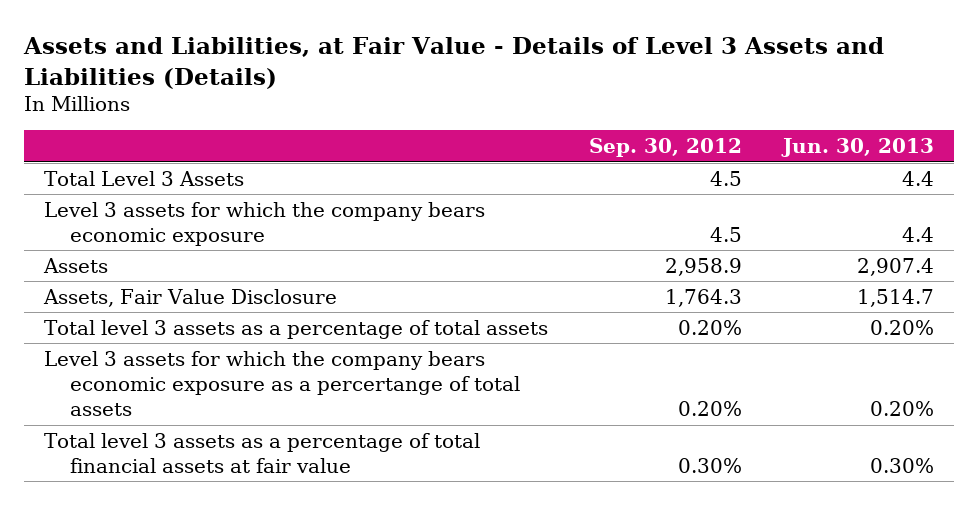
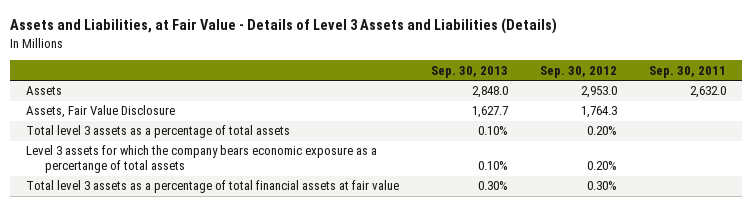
- | Sep. 30, 2012 | Jun. 30, 2013
+ | Sep. 30, 2013 | Sep. 30, 2012 | Sep. 30, 2011
- Total Level 3 Assets | 4.5 | 4.4
- Level 3 assets for which the company bears economic exposure | 4.5 | 4.4
- Assets | 2,958.9 | 2,907.4
+ Assets | 2,848.0 | 2,953.0 | 2,632.0

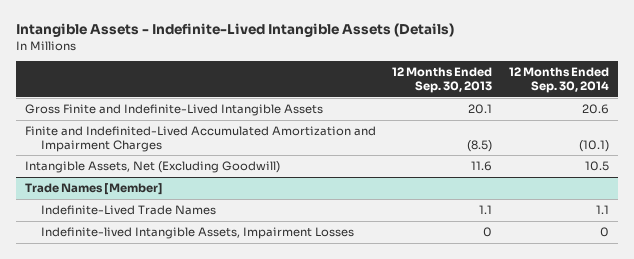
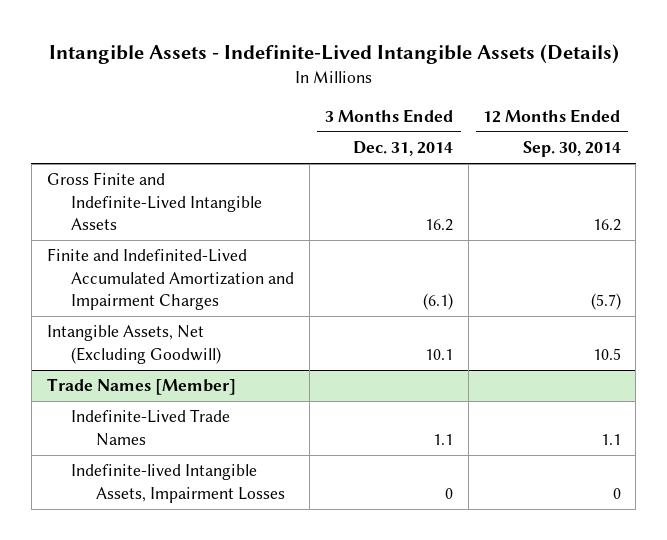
- | 12 Months Ended Sep. 30, 2013 | 12 Months Ended Sep. 30, 2014
+ | 3 Months Ended Dec. 31, 2014 | 12 Months Ended Sep. 30, 2014
- Gross Finite and Indefinite-Lived Intangible Assets | 20.1 | 20.6
- Finite and Indefinited-Lived Accumulated Amortization and Impairment Charges | (8.5) | (10.1)
+ Gross Finite and Indefinite-Lived Intangible Assets | 16.2 | 16.2
+ Finite and Indefinited-Lived Accumulated Amortization and Impairment Charges | (6.1) | (5.7)

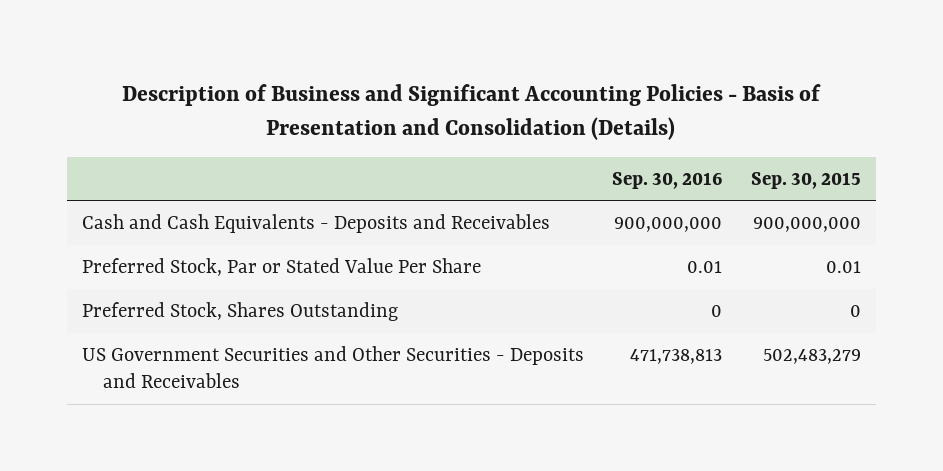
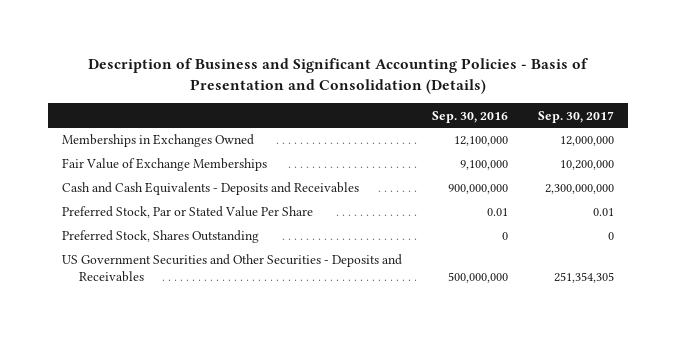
- | Sep. 30, 2016 | Sep. 30, 2015
+ | Sep. 30, 2016 | Sep. 30, 2017
+ Memberships in Exchanges Owned | 12,100,000 | 12,000,000
+ Fair Value of Exchange Memberships | 9,100,000 | 10,200,000
- US Government Securities and Other Securities - Deposits and Receivables | 471,738,813 | 502,483,279
+ US Government Securities and Other Securities - Deposits and Receivables | 500,000,000 | 251,354,305

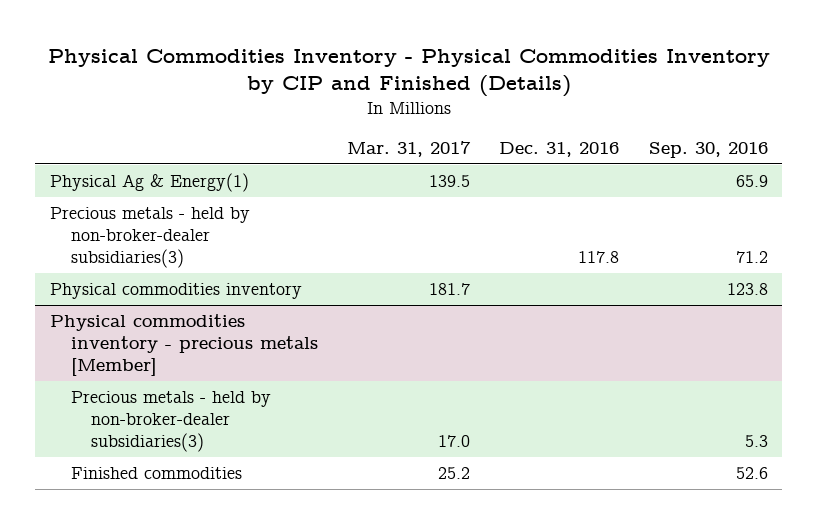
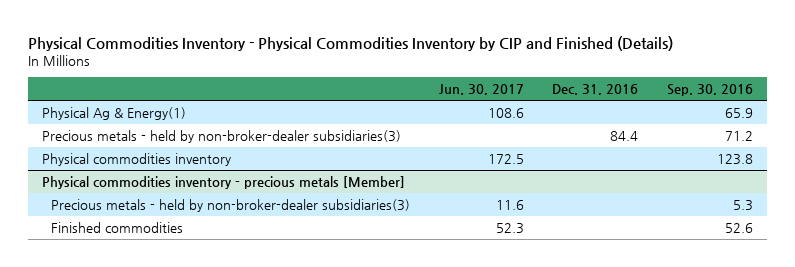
- | Mar. 31, 2017 | Dec. 31, 2016 | Sep. 30, 2016
+ | Jun. 30, 2017 | Dec. 31, 2016 | Sep. 30, 2016
- Precious metals - held by non-broker-dealer subsidiaries(3) | | 117.8 | 71.2
+ Precious metals - held by non-broker-dealer subsidiaries(3) | | 84.4 | 71.2

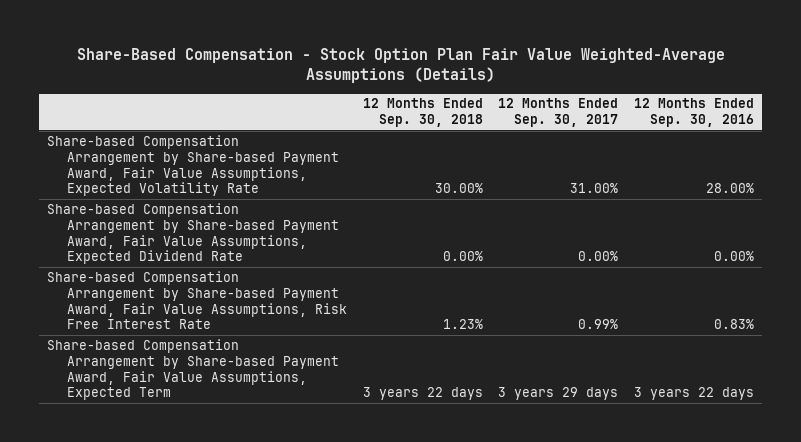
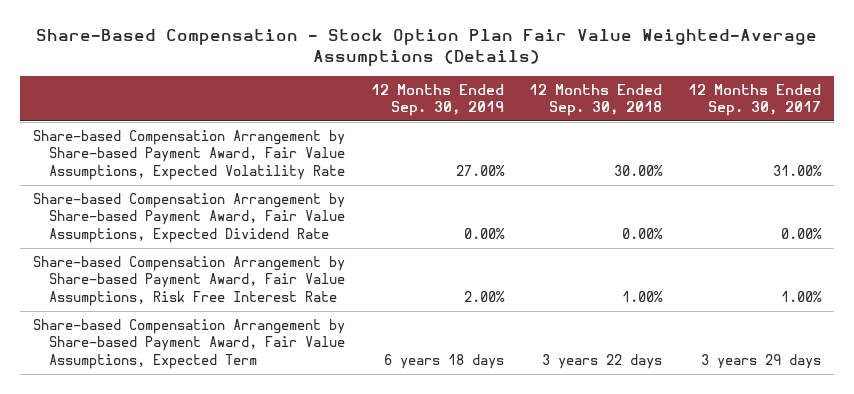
- | 12 Months Ended Sep. 30, 2018 | 12 Months Ended Sep. 30, 2017 | 12 Months Ended Sep. 30, 2016
+ | 12 Months Ended Sep. 30, 2019 | 12 Months Ended Sep. 30, 2018 | 12 Months Ended Sep. 30, 2017
- Share-based Compensation Arrangement by Share-based Payment Award, Fair Value Assumptions, Risk Free Interest Rate | 1.23% | 0.99% | 0.83%
+ Share-based Compensation Arrangement by Share-based Payment Award, Fair Value Assumptions, Risk Free Interest Rate | 2.00% | 1.00% | 1.00%

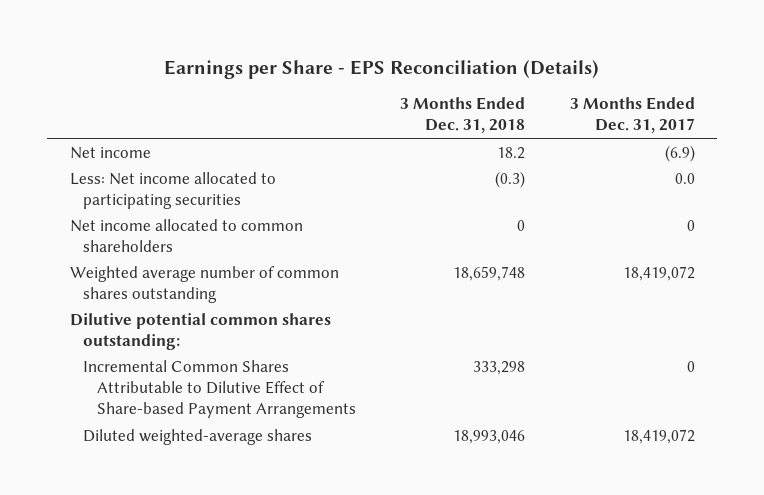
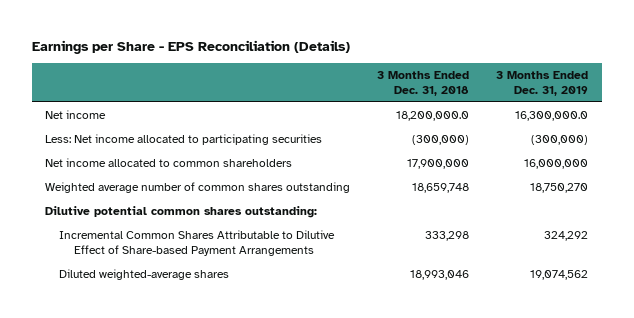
- | 3 Months Ended Dec. 31, 2018 | 3 Months Ended Dec. 31, 2017
+ | 3 Months Ended Dec. 31, 2018 | 3 Months Ended Dec. 31, 2019
- Net income | 18.2 | (6.9)
- Less: Net income allocated to participating securities | (0.3) | 0.0
- Net income allocated to common shareholders | 0 | 0
+ Net income | 18,200,000.0 | 16,300,000.0
+ Less: Net income allocated to participating securities | (300,000) | (300,000)
+ Net income allocated to common shareholders | 17,900,000 | 16,000,000

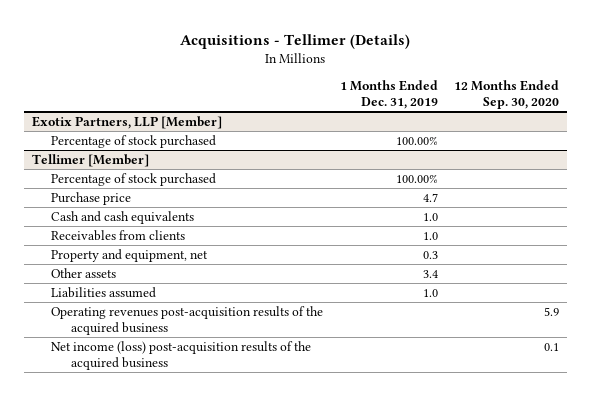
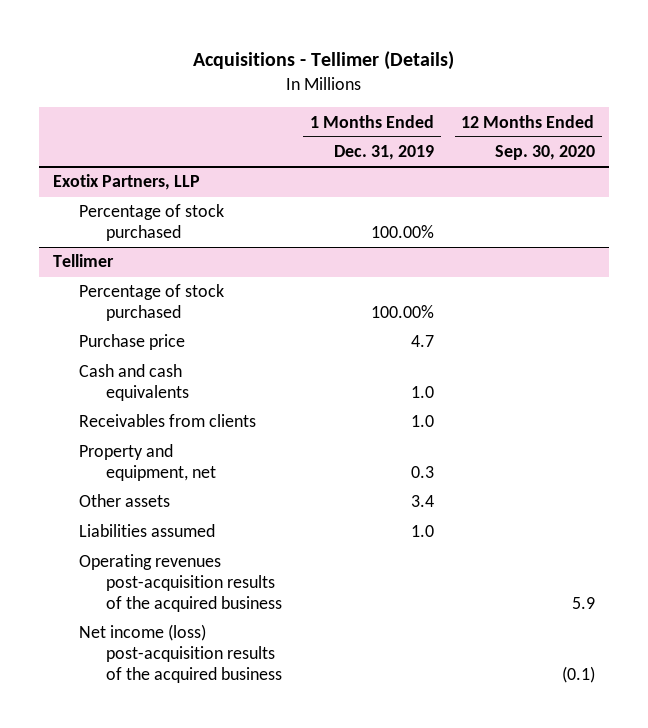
- Exotix Partners, LLP [Member]
+ Exotix Partners, LLP
- Tellimer [Member]
+ Tellimer
- Net income (loss) post-acquisition results of the acquired business | | 0.1
+ Net income (loss) post-acquisition results of the acquired business | | (0.1)

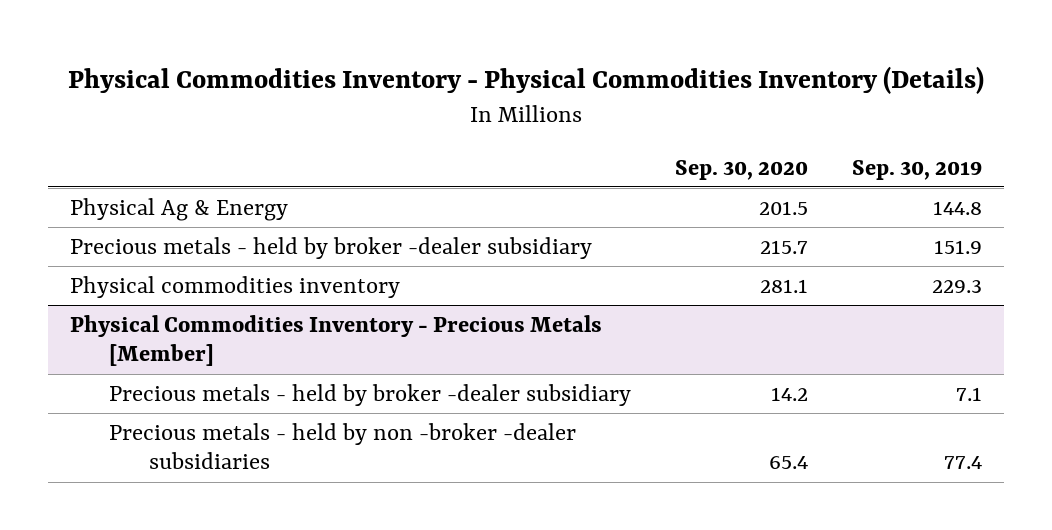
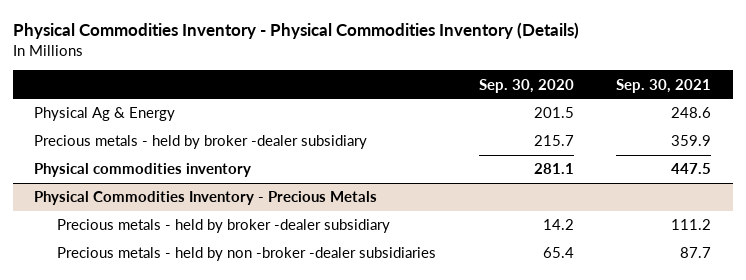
- | Sep. 30, 2020 | Sep. 30, 2019
+ | Sep. 30, 2020 | Sep. 30, 2021
- Physical Commodities Inventory - Precious Metals [Member]
+ Physical Commodities Inventory - Precious Metals

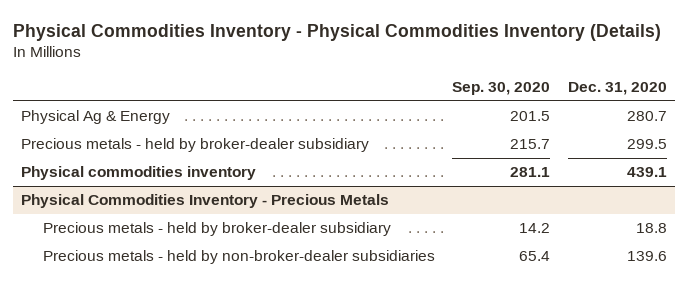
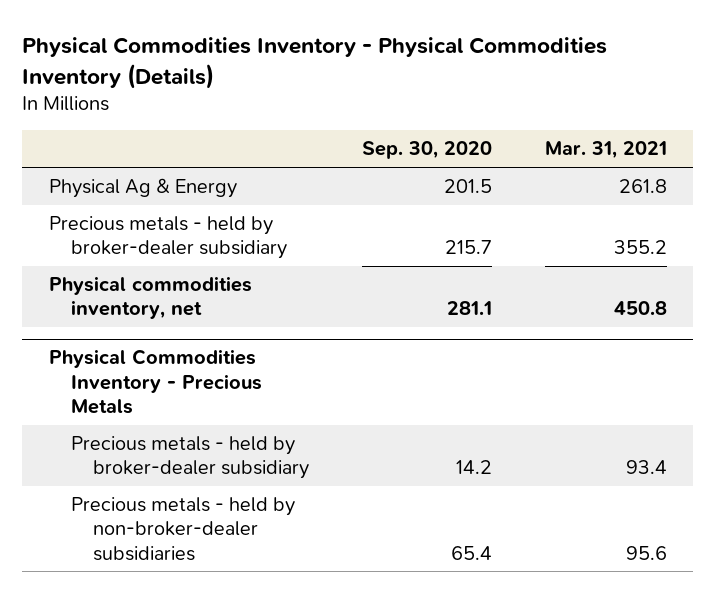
- | Sep. 30, 2020 | Dec. 31, 2020
+ | Sep. 30, 2020 | Mar. 31, 2021
- Physical commodities inventory | 281.1 | 439.1
+ Physical commodities inventory, net | 281.1 | 450.8

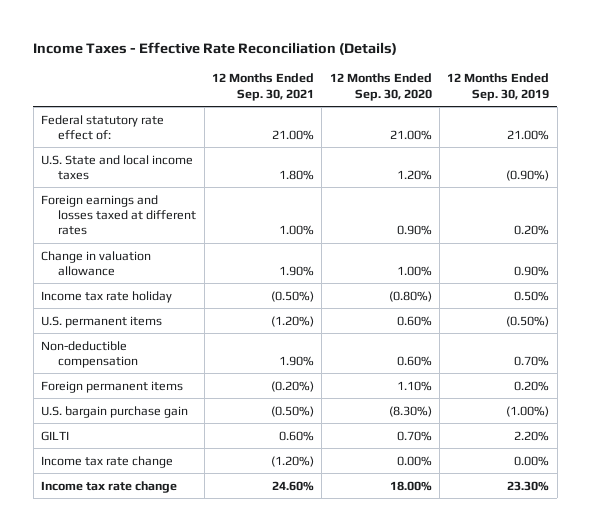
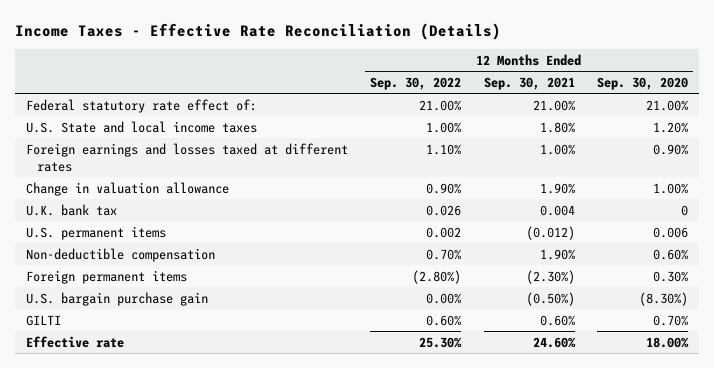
- | 12 Months Ended Sep. 30, 2021 | 12 Months Ended Sep. 30, 2020 | 12 Months Ended Sep. 30, 2019
+ | 12 Months Ended Sep. 30, 2022 | 12 Months Ended Sep. 30, 2021 | 12 Months Ended Sep. 30, 2020
- Income tax rate holiday | (0.50%) | (0.80%) | 0.50%
- U.S. permanent items | (1.20%) | 0.60% | (0.50%)
+ U.K. bank tax | 0.026 | 0.004 | 0
+ U.S. permanent items | 0.002 | (0.012) | 0.006
- Foreign permanent items | (0.20%) | 1.10% | 0.20%
+ Foreign permanent items | (2.80%) | (2.30%) | 0.30%
- Income tax rate change | (1.20%) | 0.00% | 0.00%
- Income tax rate change | 24.60% | 18.00% | 23.30%
+ Effective rate | 25.30% | 24.60% | 18.00%

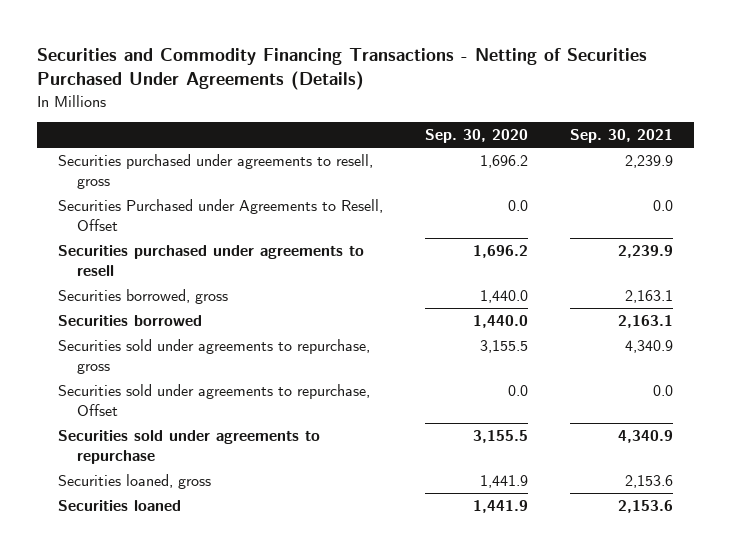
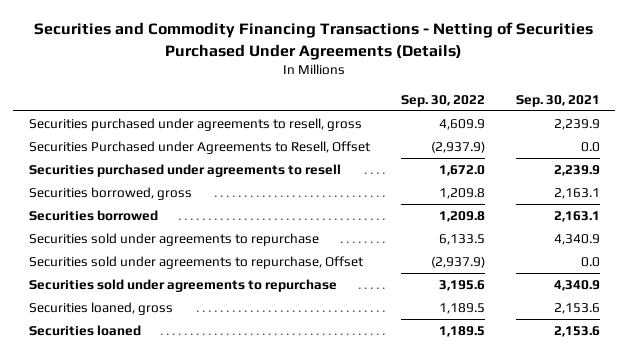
- | Sep. 30, 2020 | Sep. 30, 2021
+ | Sep. 30, 2022 | Sep. 30, 2021
- Securities sold under agreements to repurchase, gross | 3,155.5 | 4,340.9
+ Securities sold under agreements to repurchase | 6,133.5 | 4,340.9

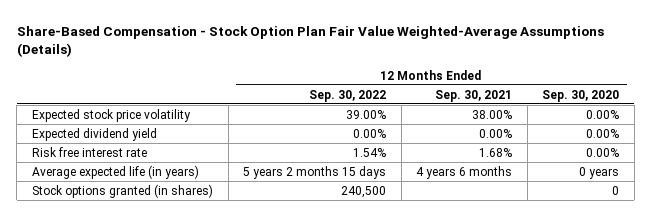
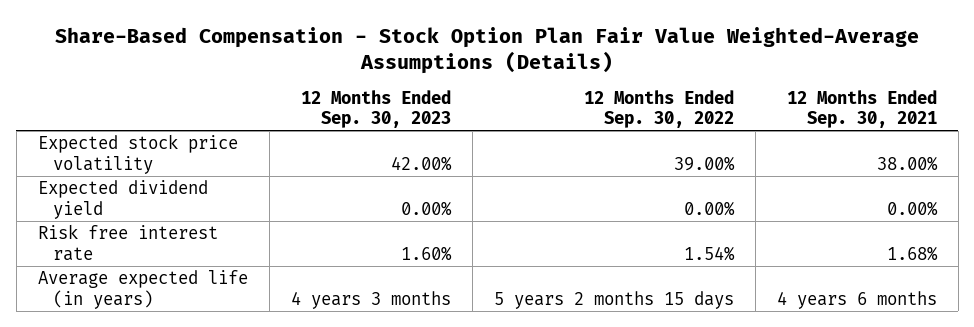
- | 12 Months Ended Sep. 30, 2022 | 12 Months Ended Sep. 30, 2021 | 12 Months Ended Sep. 30, 2020
+ | 12 Months Ended Sep. 30, 2023 | 12 Months Ended Sep. 30, 2022 | 12 Months Ended Sep. 30, 2021
- Stock options granted (in shares) | 240,500 | | 0

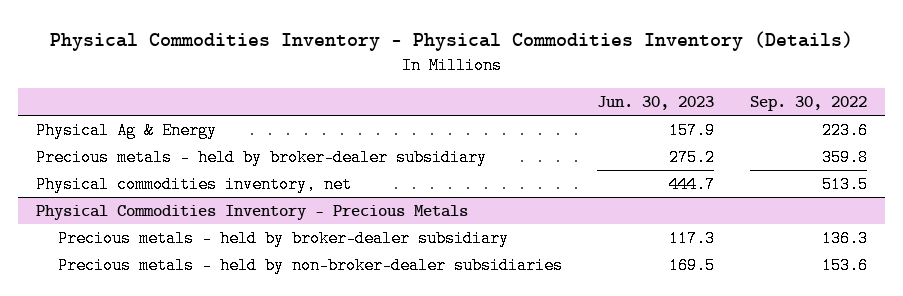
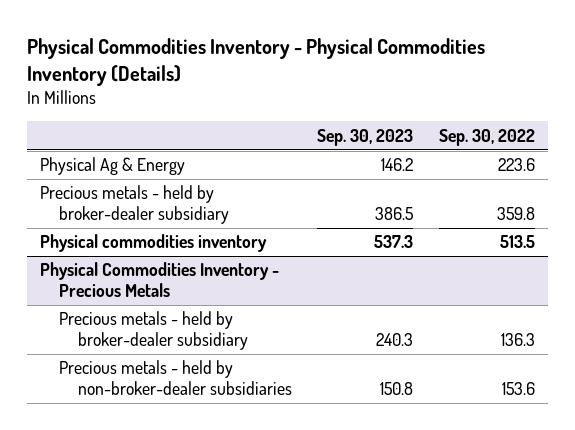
- | Jun. 30, 2023 | Sep. 30, 2022
+ | Sep. 30, 2023 | Sep. 30, 2022
- Physical commodities inventory, net | 444.7 | 513.5
+ Physical commodities inventory | 537.3 | 513.5

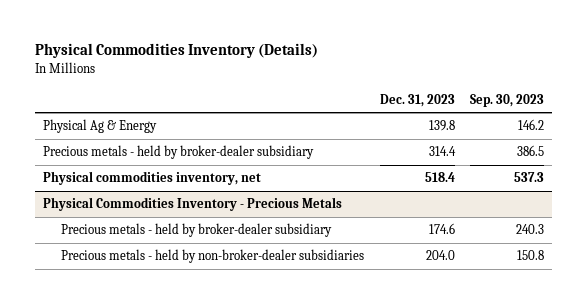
- Physical Commodities Inventory - Physical Commodities Inventory (Details)
+ Physical Commodities Inventory (Details)
- | Sep. 30, 2023 | Sep. 30, 2022
+ | Dec. 31, 2023 | Sep. 30, 2023
- Physical commodities inventory | 537.3 | 513.5
+ Physical commodities inventory, net | 518.4 | 537.3

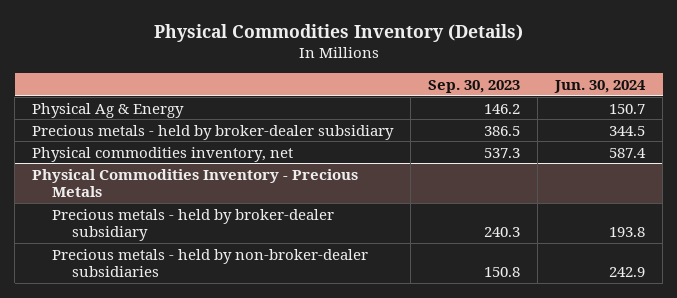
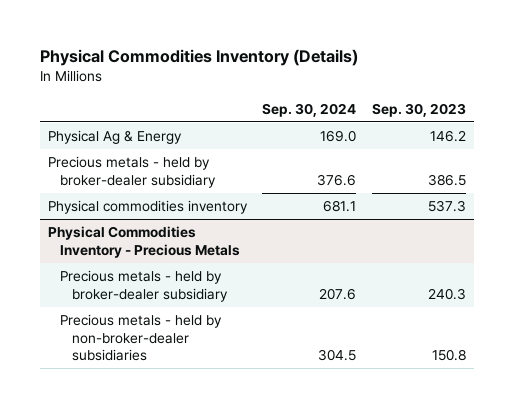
- | Sep. 30, 2023 | Jun. 30, 2024
+ | Sep. 30, 2024 | Sep. 30, 2023
- Physical commodities inventory, net | 537.3 | 587.4
+ Physical commodities inventory | 681.1 | 537.3

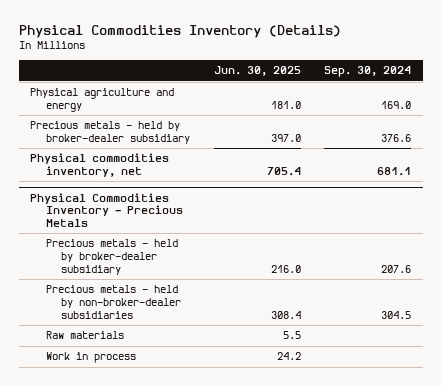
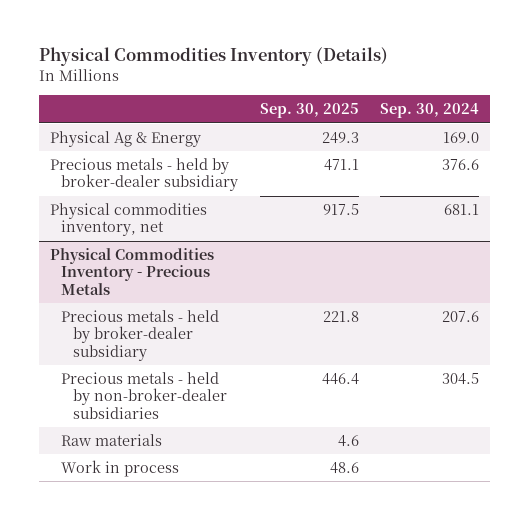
- | Jun. 30, 2025 | Sep. 30, 2024
+ | Sep. 30, 2025 | Sep. 30, 2024
- Physical agriculture and energy | 181.0 | 169.0
+ Physical Ag & Energy | 249.3 | 169.0

